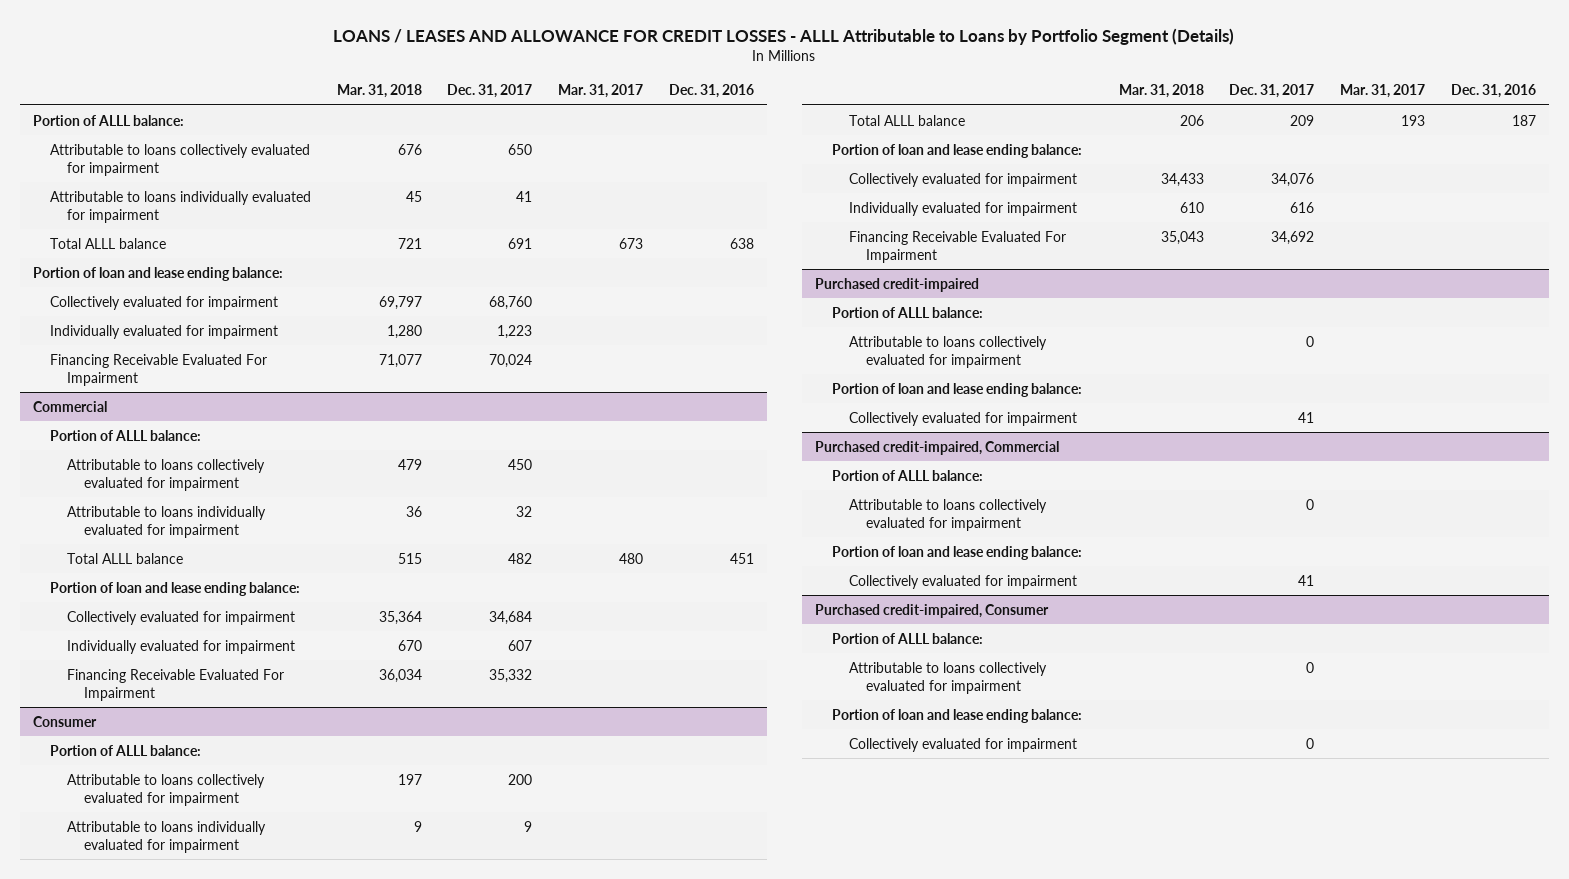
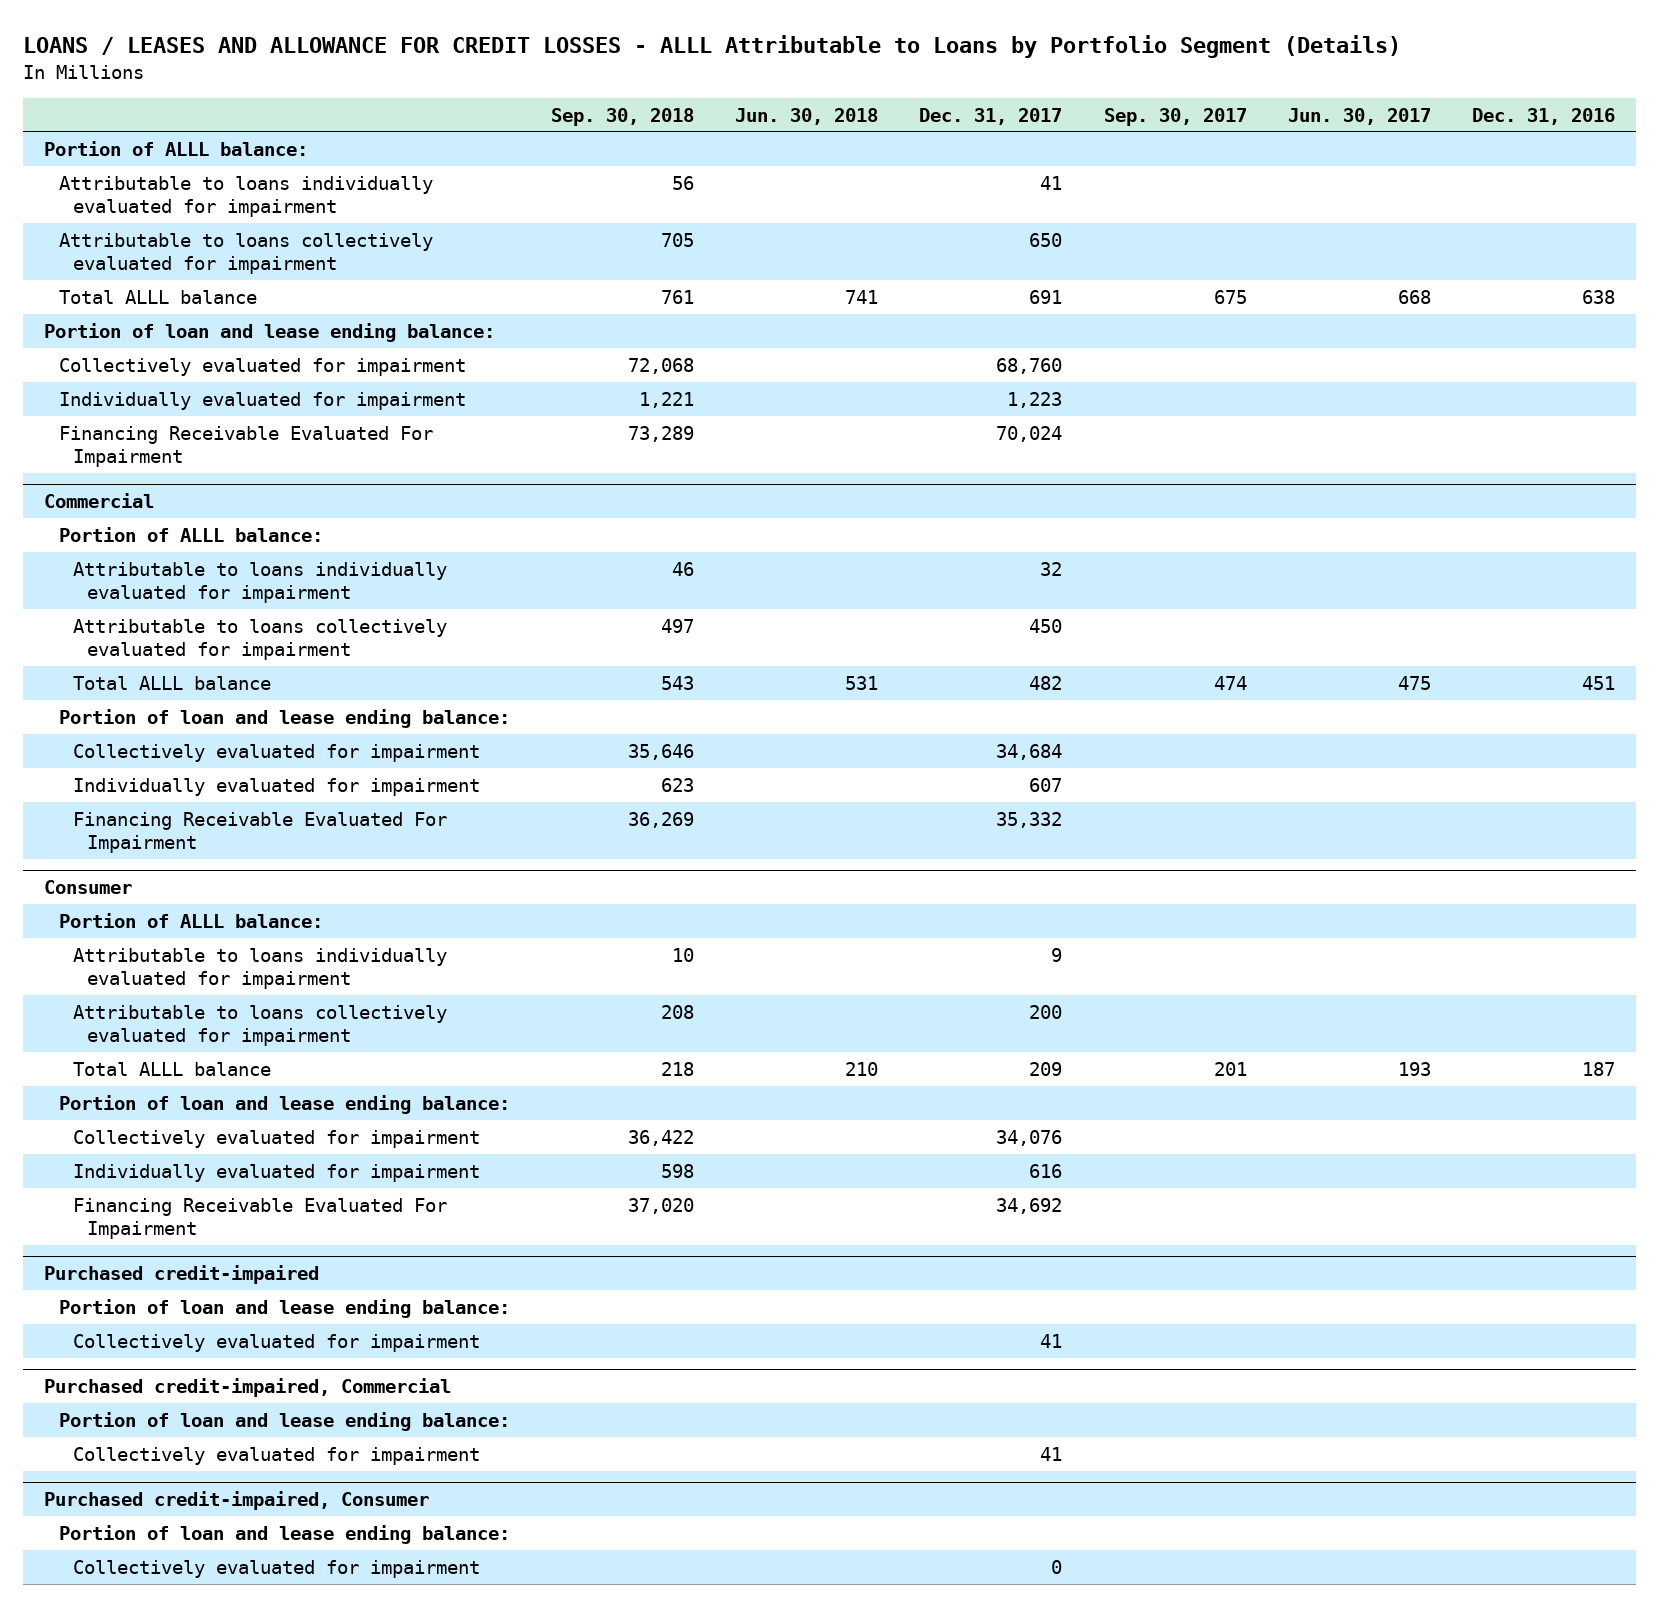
- | Mar. 31, 2018 | Dec. 31, 2017 | Mar. 31, 2017 | Dec. 31, 2016
+ | Sep. 30, 2018 | Jun. 30, 2018 | Dec. 31, 2017 | Sep. 30, 2017 | Jun. 30, 2017 | Dec. 31, 2016
moved down: Attributable to loans collectively evaluated for impairment | 705 | | 650 | | |
@ Commercial
moved down: Attributable to loans collectively evaluated for impairment | 497 | | 450 | | |
@ Consumer
moved down: Attributable to loans collectively evaluated for impairment | 208 | | 200 | | |
@ Purchased credit-impaired
- Portion of ALLL balance:
- Attributable to loans collectively evaluated for impairment | | 0 | |
@ Purchased credit-impaired, Commercial
- Portion of ALLL balance:
- Attributable to loans collectively evaluated for impairment | | 0 | |
@ Purchased credit-impaired, Consumer
- Portion of ALLL balance:
- Attributable to loans collectively evaluated for impairment | | 0 | |

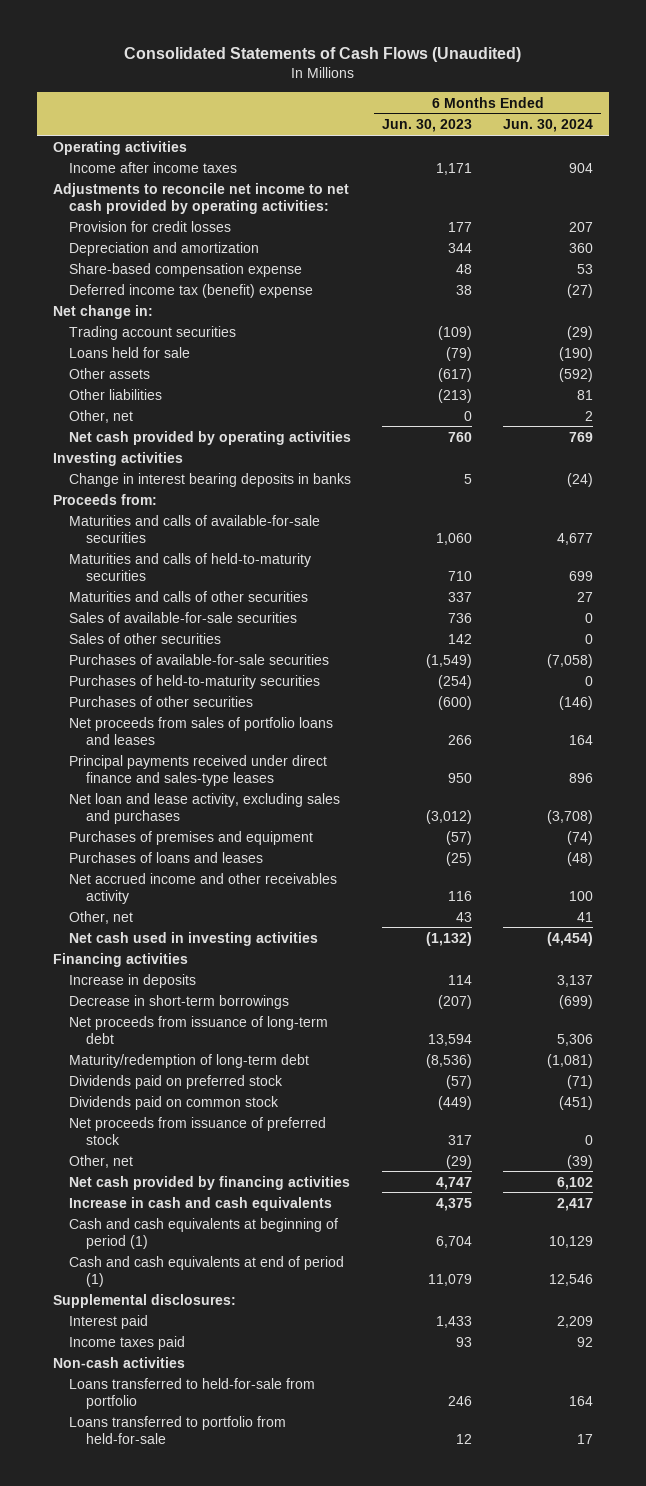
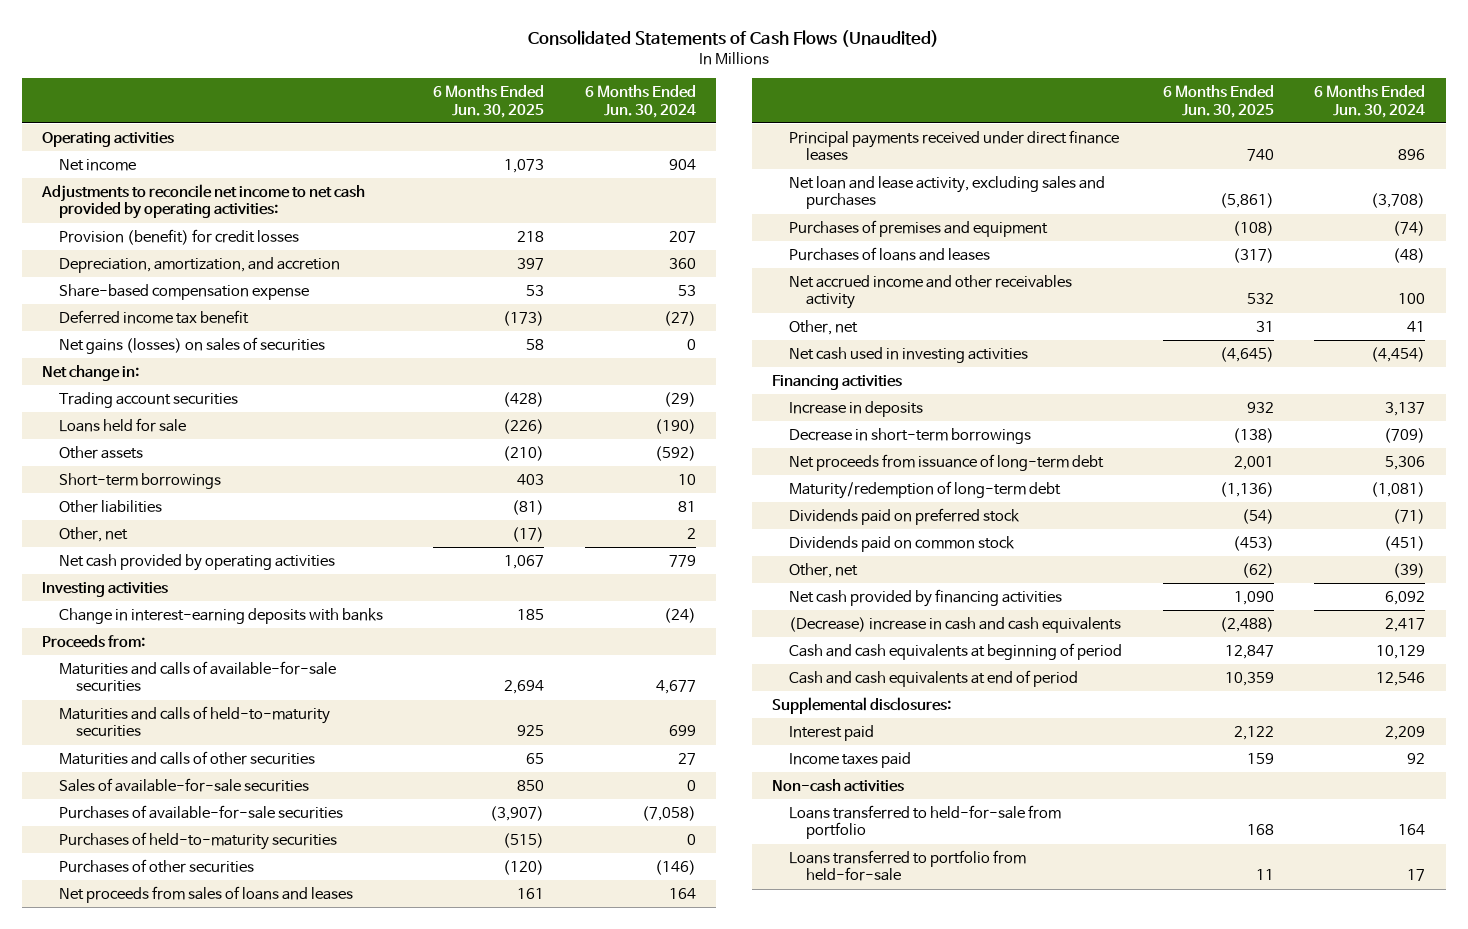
- | 6 Months Ended Jun. 30, 2023 | 6 Months Ended Jun. 30, 2024
+ | 6 Months Ended Jun. 30, 2025 | 6 Months Ended Jun. 30, 2024
- Income after income taxes | 1,171 | 904
+ Net income | 1,073 | 904
- Provision for credit losses | 177 | 207
- Depreciation and amortization | 344 | 360
+ Provision (benefit) for credit losses | 218 | 207
+ Depreciation, amortization, and accretion | 397 | 360
- Deferred income tax (benefit) expense | 38 | (27)
+ Deferred income tax benefit | (173) | (27)
+ Net gains (losses) on sales of securities | 58 | 0
+ Short-term borrowings | 403 | 10
- Net cash provided by operating activities | 760 | 769
+ Net cash provided by operating activities | 1,067 | 779
- Change in interest bearing deposits in banks | 5 | (24)
+ Change in interest-earning deposits with banks | 185 | (24)
- Sales of other securities | 142 | 0
- Net proceeds from sales of portfolio loans and leases | 266 | 164
- Principal payments received under direct finance and sales-type leases | 950 | 896
+ Net proceeds from sales of loans and leases | 161 | 164
+ Principal payments received under direct finance leases | 740 | 896
- Decrease in short-term borrowings | (207) | (699)
+ Decrease in short-term borrowings | (138) | (709)
- Net proceeds from issuance of preferred stock | 317 | 0
- Net cash provided by financing activities | 4,747 | 6,102
- Increase in cash and cash equivalents | 4,375 | 2,417
- Cash and cash equivalents at beginning of period (1) | 6,704 | 10,129
- Cash and cash equivalents at end of period (1) | 11,079 | 12,546
+ Net cash provided by financing activities | 1,090 | 6,092
+ (Decrease) increase in cash and cash equivalents | (2,488) | 2,417
+ Cash and cash equivalents at beginning of period | 12,847 | 10,129
+ Cash and cash equivalents at end of period | 10,359 | 12,546

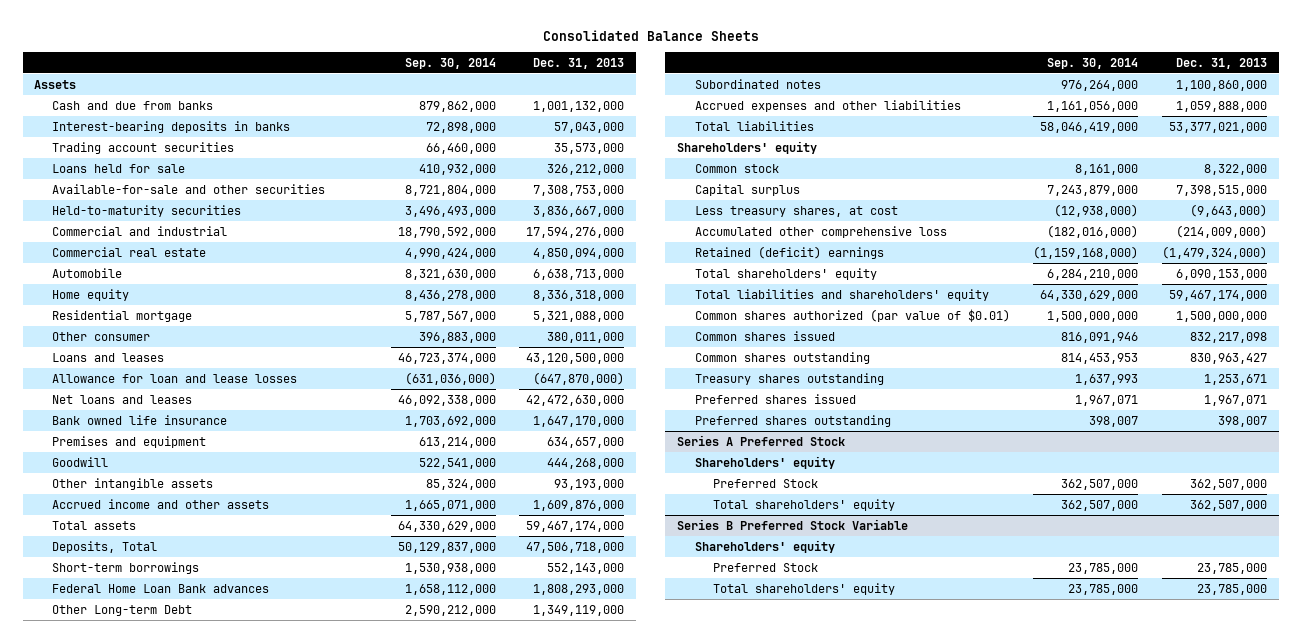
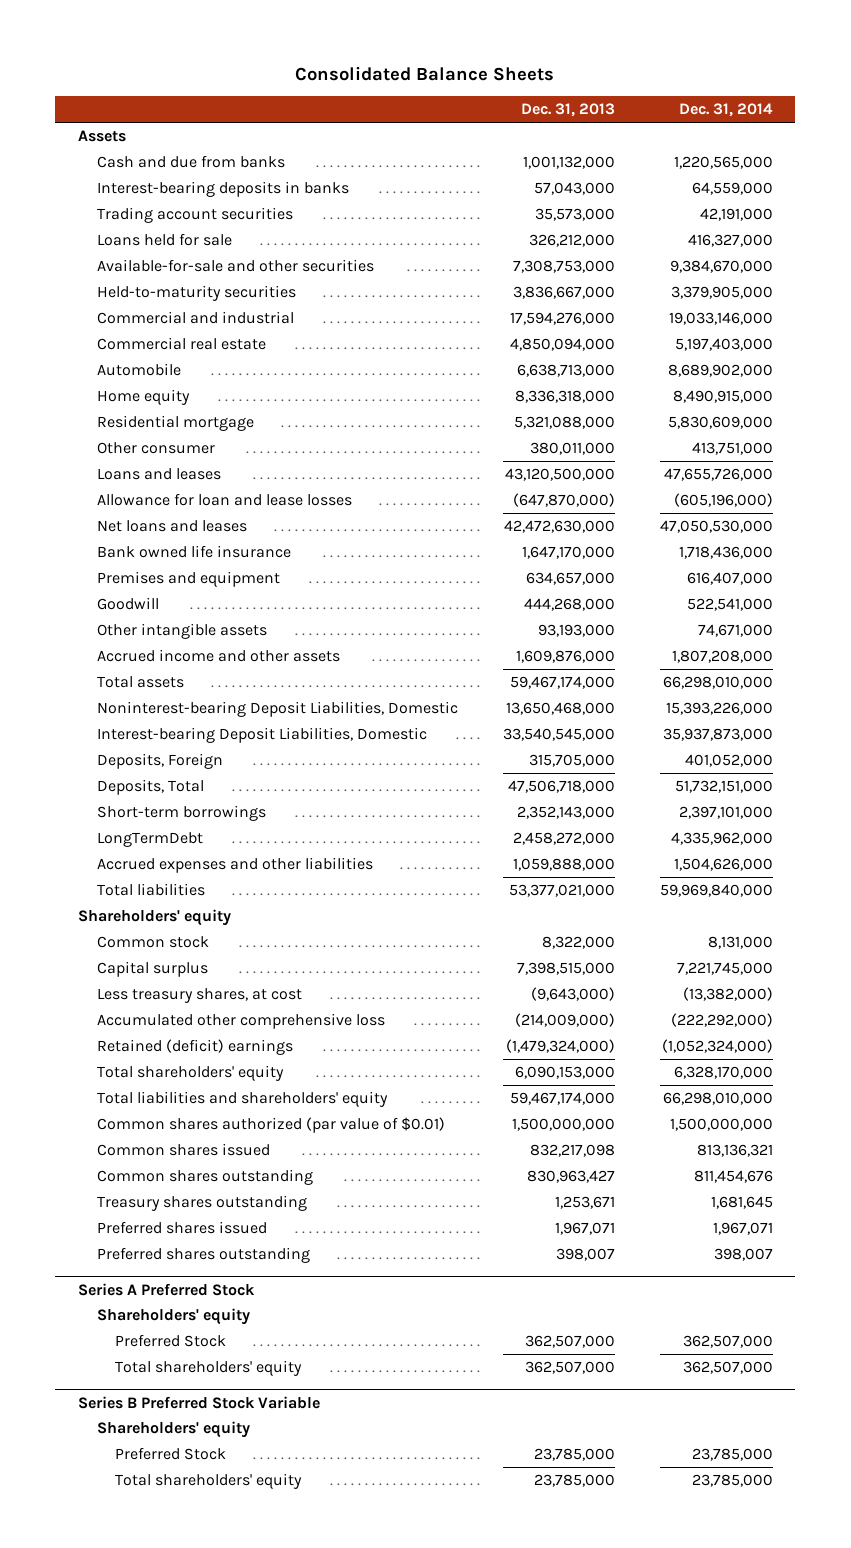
- | Sep. 30, 2014 | Dec. 31, 2013
+ | Dec. 31, 2013 | Dec. 31, 2014
+ Noninterest-bearing Deposit Liabilities, Domestic | 13,650,468,000 | 15,393,226,000
+ Interest-bearing Deposit Liabilities, Domestic | 33,540,545,000 | 35,937,873,000
+ Deposits, Foreign | 315,705,000 | 401,052,000
- Short-term borrowings | 1,530,938,000 | 552,143,000
- Federal Home Loan Bank advances | 1,658,112,000 | 1,808,293,000
- Other Long-term Debt | 2,590,212,000 | 1,349,119,000
- Subordinated notes | 976,264,000 | 1,100,860,000
+ Short-term borrowings | 2,352,143,000 | 2,397,101,000
+ LongTermDebt | 2,458,272,000 | 4,335,962,000

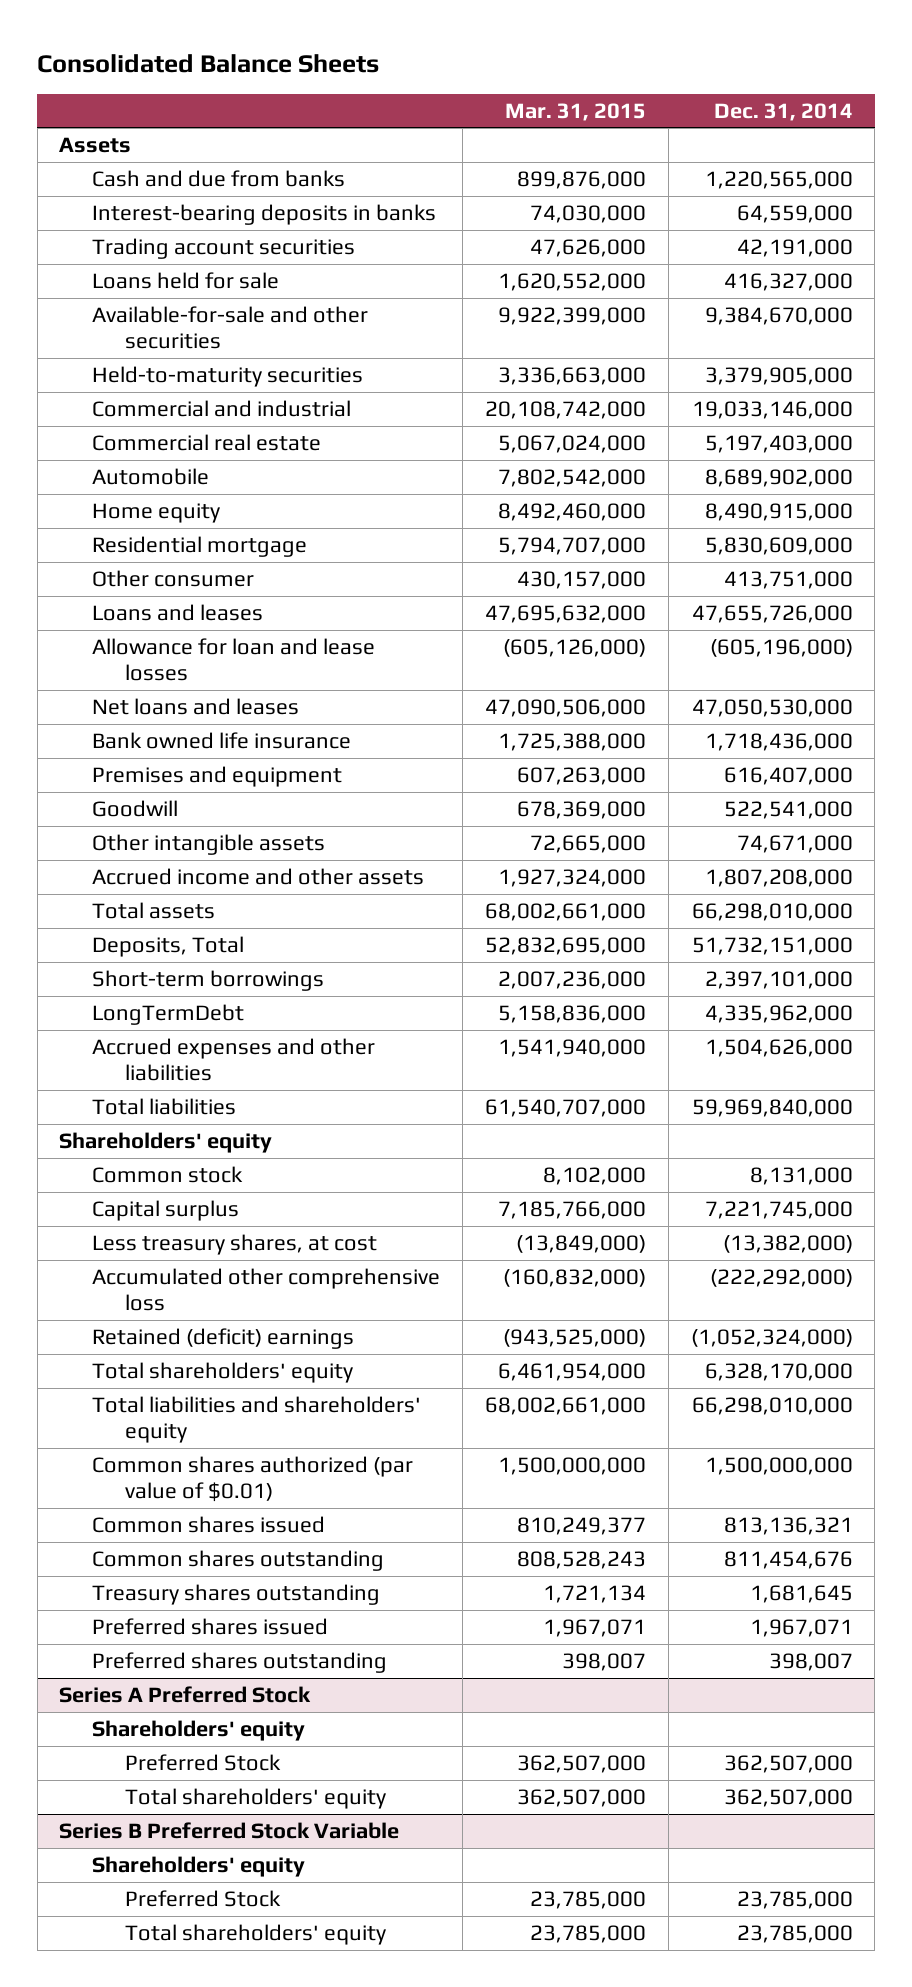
- | Dec. 31, 2013 | Dec. 31, 2014
+ | Mar. 31, 2015 | Dec. 31, 2014
- Noninterest-bearing Deposit Liabilities, Domestic | 13,650,468,000 | 15,393,226,000
- Interest-bearing Deposit Liabilities, Domestic | 33,540,545,000 | 35,937,873,000
- Deposits, Foreign | 315,705,000 | 401,052,000

